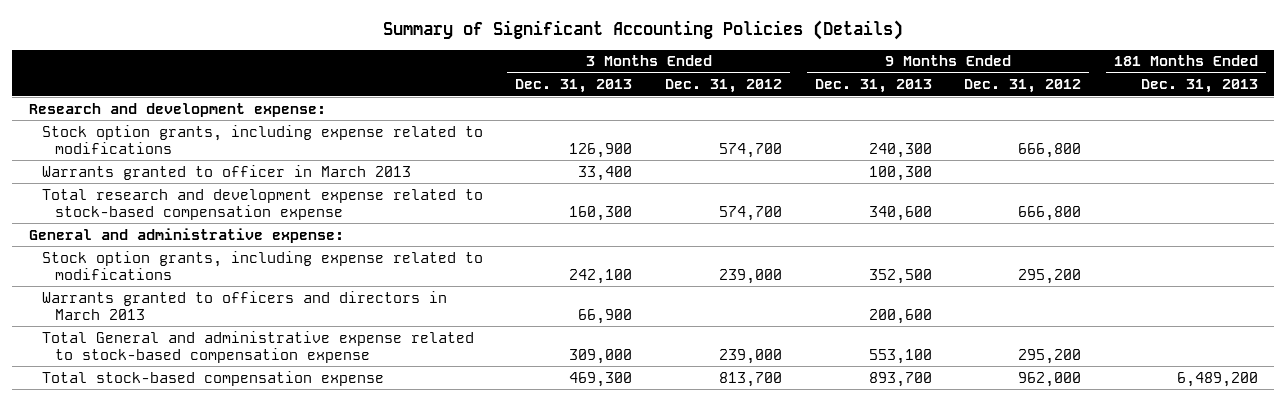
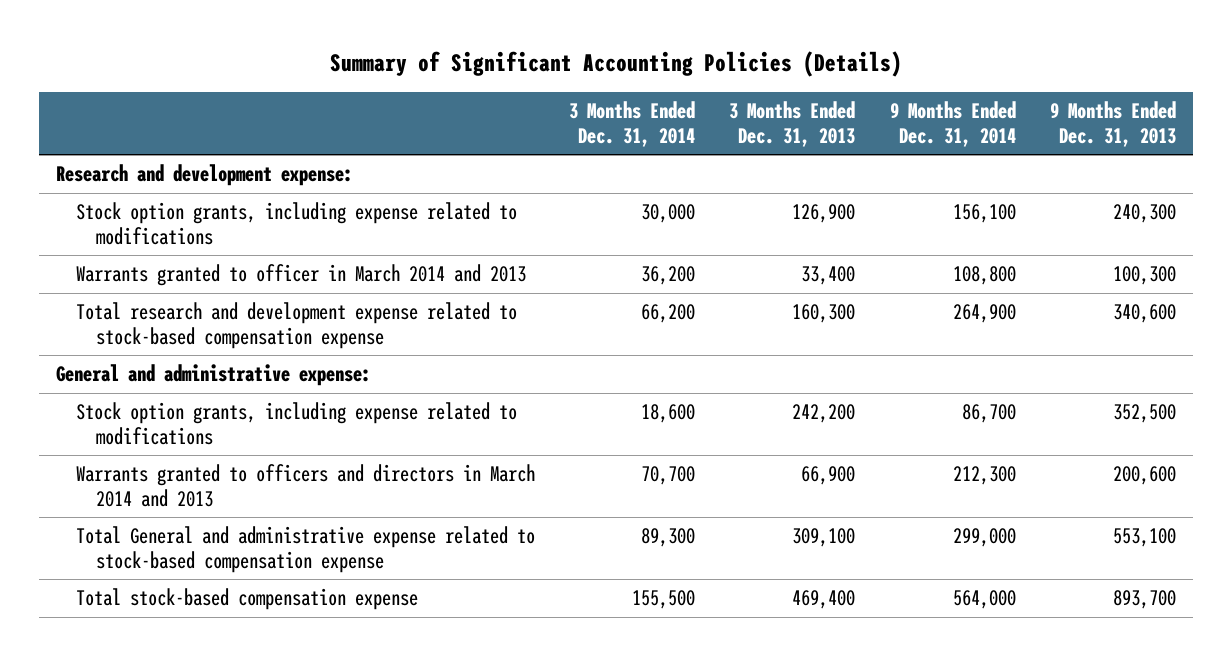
- | 3 Months Ended Dec. 31, 2013 | 3 Months Ended Dec. 31, 2012 | 9 Months Ended Dec. 31, 2013 | 9 Months Ended Dec. 31, 2012 | 181 Months Ended Dec. 31, 2013
+ | 3 Months Ended Dec. 31, 2014 | 3 Months Ended Dec. 31, 2013 | 9 Months Ended Dec. 31, 2014 | 9 Months Ended Dec. 31, 2013
- Warrants granted to officer in March 2013 | 33,400 | | 100,300 | |
+ Warrants granted to officer in March 2014 and 2013 | 36,200 | 33,400 | 108,800 | 100,300
- Stock option grants, including expense related to modifications | 242,100 | 239,000 | 352,500 | 295,200 |
- Warrants granted to officers and directors in March 2013 | 66,900 | | 200,600 | |
- Total General and administrative expense related to stock-based compensation expense | 309,000 | 239,000 | 553,100 | 295,200 |
- Total stock-based compensation expense | 469,300 | 813,700 | 893,700 | 962,000 | 6,489,200
+ Stock option grants, including expense related to modifications | 18,600 | 242,200 | 86,700 | 352,500
+ Warrants granted to officers and directors in March 2014 and 2013 | 70,700 | 66,900 | 212,300 | 200,600
+ Total General and administrative expense related to stock-based compensation expense | 89,300 | 309,100 | 299,000 | 553,100
+ Total stock-based compensation expense | 155,500 | 469,400 | 564,000 | 893,700

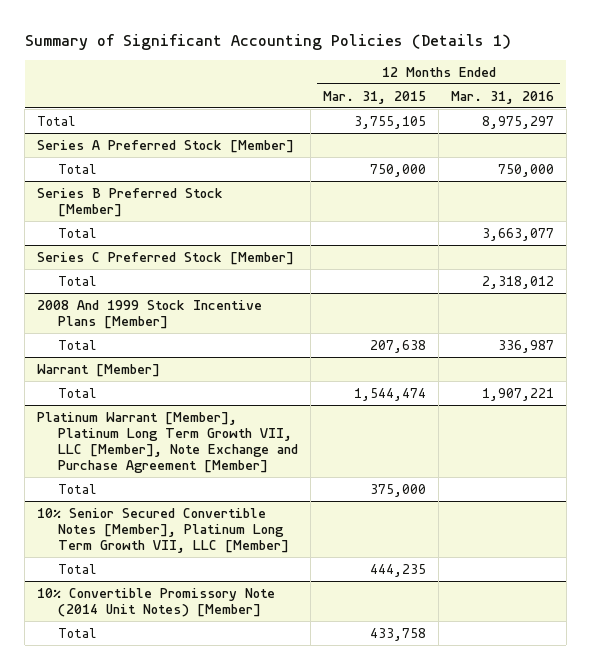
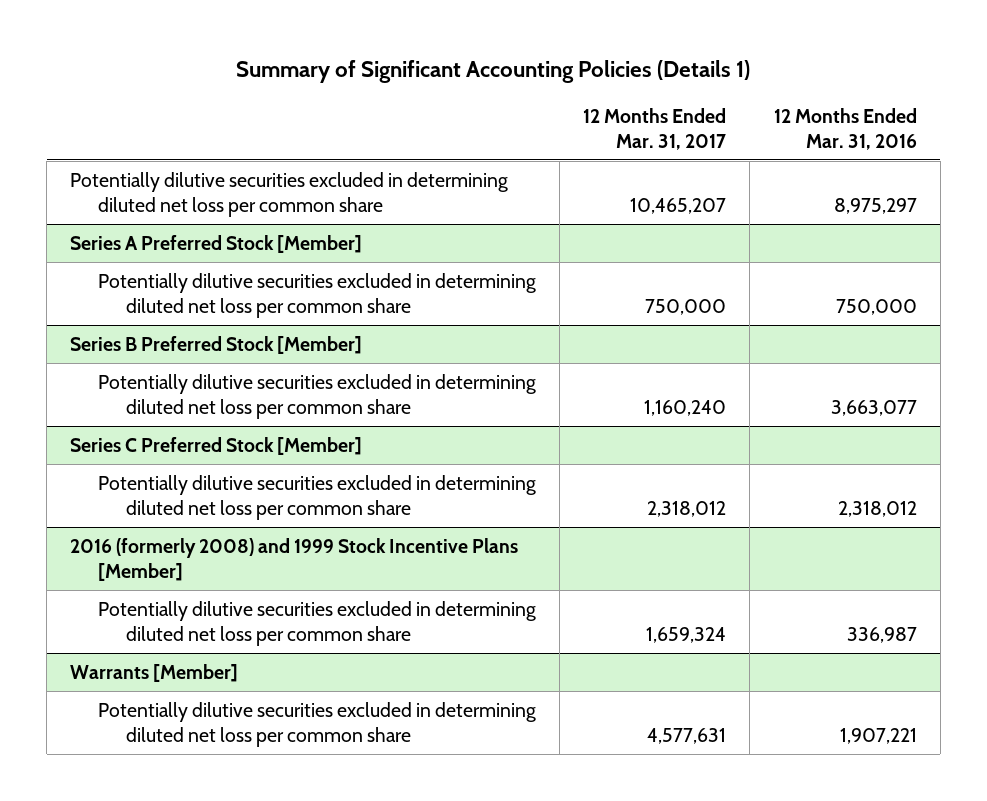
- | 12 Months Ended Mar. 31, 2015 | 12 Months Ended Mar. 31, 2016
+ | 12 Months Ended Mar. 31, 2017 | 12 Months Ended Mar. 31, 2016
- Total | 3,755,105 | 8,975,297
+ Potentially dilutive securities excluded in determining diluted net loss per common share | 10,465,207 | 8,975,297
@ Series A Preferred Stock [Member]
- Total | 750,000 | 750,000
+ Potentially dilutive securities excluded in determining diluted net loss per common share | 750,000 | 750,000
@ Series B Preferred Stock [Member]
- Total | | 3,663,077
+ Potentially dilutive securities excluded in determining diluted net loss per common share | 1,160,240 | 3,663,077
@ Series C Preferred Stock [Member]
- Total | | 2,318,012
- 2008 And 1999 Stock Incentive Plans [Member]
- Total | 207,638 | 336,987
- Warrant [Member]
- Total | 1,544,474 | 1,907,221
- Platinum Warrant [Member], Platinum Long Term Growth VII, LLC [Member], Note Exchange and Purchase Agreement [Member]
- Total | 375,000 |
- 10% Senior Secured Convertible Notes [Member], Platinum Long Term Growth VII, LLC [Member]
- Total | 444,235 |
- 10% Convertible Promissory Note (2014 Unit Notes) [Member]
- Total | 433,758 |
@ Series C Preferred Stock [Member]
+ Potentially dilutive securities excluded in determining diluted net loss per common share | 2,318,012 | 2,318,012
+ 2016 (formerly 2008) and 1999 Stock Incentive Plans [Member]
+ Potentially dilutive securities excluded in determining diluted net loss per common share | 1,659,324 | 336,987
+ Warrants [Member]
+ Potentially dilutive securities excluded in determining diluted net loss per common share | 4,577,631 | 1,907,221

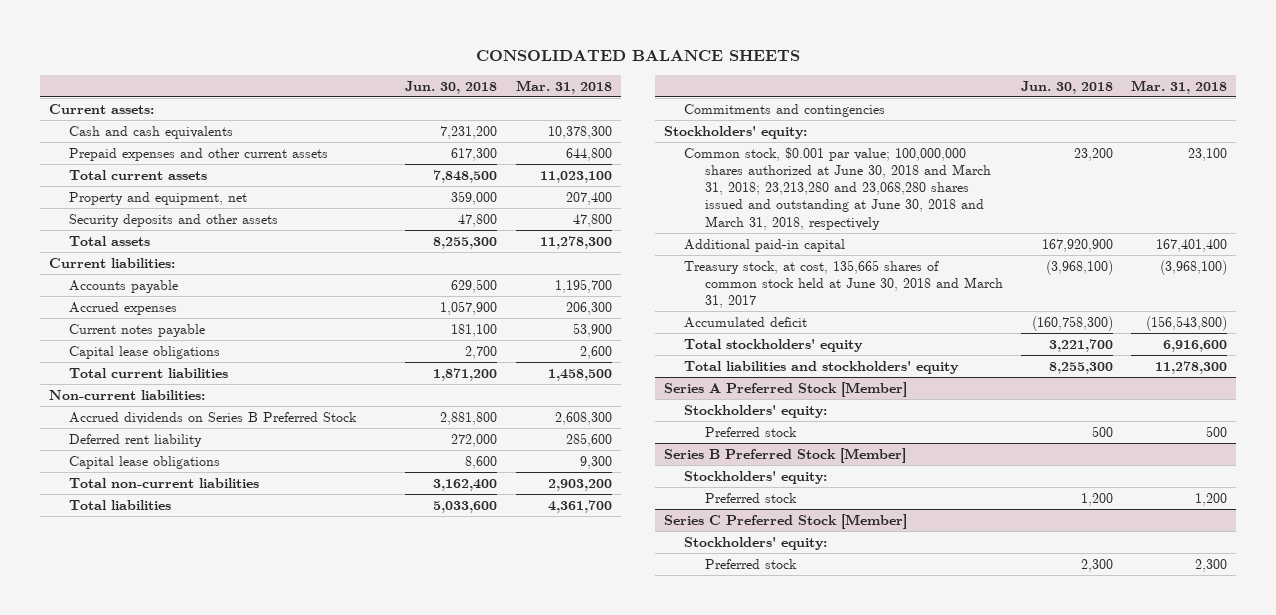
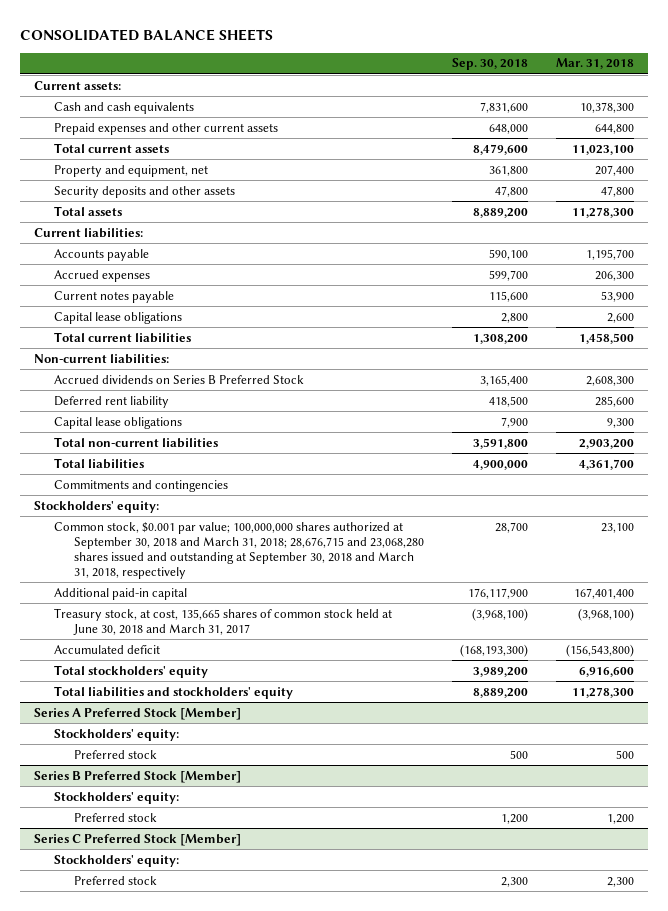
- | Jun. 30, 2018 | Mar. 31, 2018
+ | Sep. 30, 2018 | Mar. 31, 2018
- Common stock, $0.001 par value; 100,000,000 shares authorized at June 30, 2018 and March 31, 2018; 23,213,280 and 23,068,280 shares issued and outstanding at June 30, 2018 and March 31, 2018, respectively | 23,200 | 23,100
+ Common stock, $0.001 par value; 100,000,000 shares authorized at September 30, 2018 and March 31, 2018; 28,676,715 and 23,068,280 shares issued and outstanding at September 30, 2018 and March 31, 2018, respectively | 28,700 | 23,100

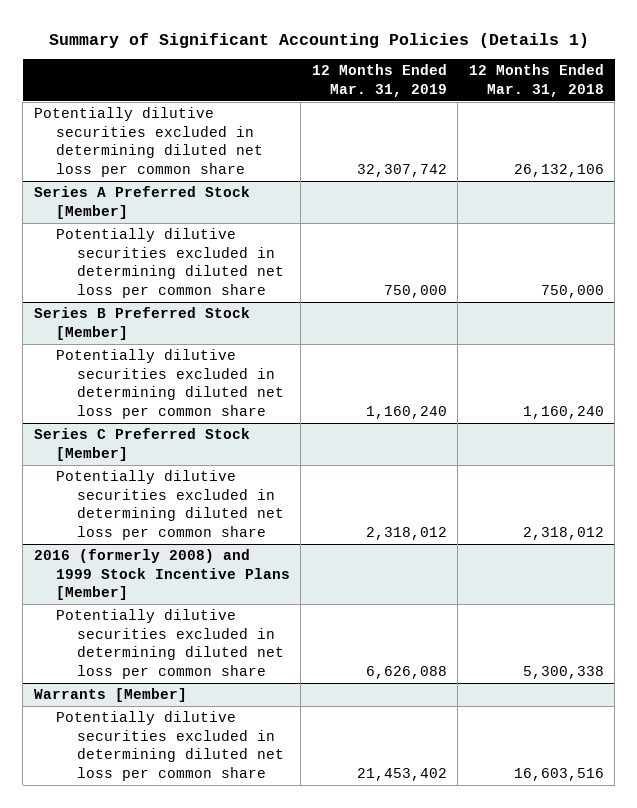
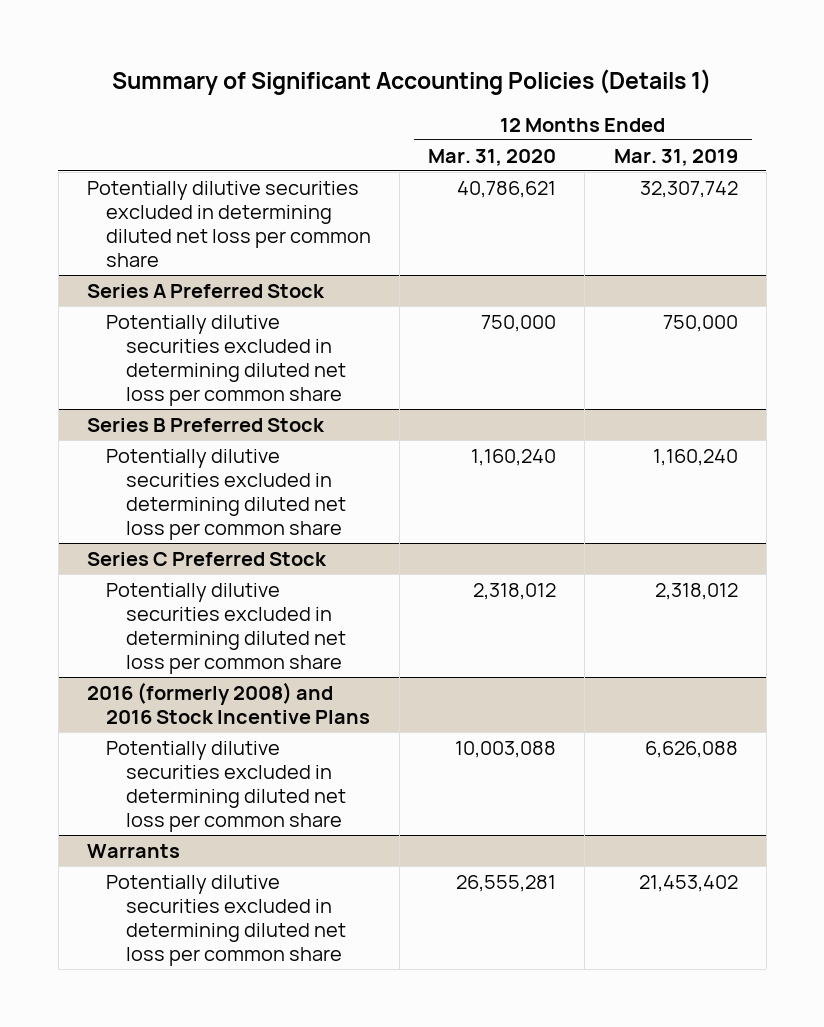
- | 12 Months Ended Mar. 31, 2019 | 12 Months Ended Mar. 31, 2018
+ | 12 Months Ended Mar. 31, 2020 | 12 Months Ended Mar. 31, 2019
- Series A Preferred Stock [Member]
+ Series A Preferred Stock
- Series B Preferred Stock [Member]
+ Series B Preferred Stock
- Series C Preferred Stock [Member]
+ Series C Preferred Stock
- 2016 (formerly 2008) and 1999 Stock Incentive Plans [Member]
+ 2016 (formerly 2008) and 2016 Stock Incentive Plans
- Warrants [Member]
+ Warrants

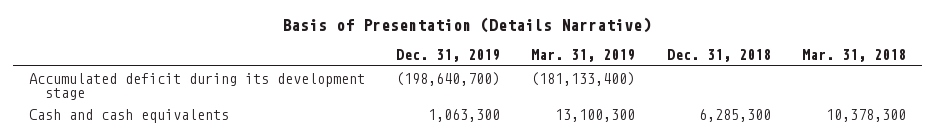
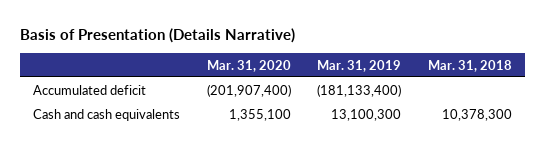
- | Dec. 31, 2019 | Mar. 31, 2019 | Dec. 31, 2018 | Mar. 31, 2018
+ | Mar. 31, 2020 | Mar. 31, 2019 | Mar. 31, 2018
- Accumulated deficit during its development stage | (198,640,700) | (181,133,400) | |
+ Accumulated deficit | (201,907,400) | (181,133,400) |

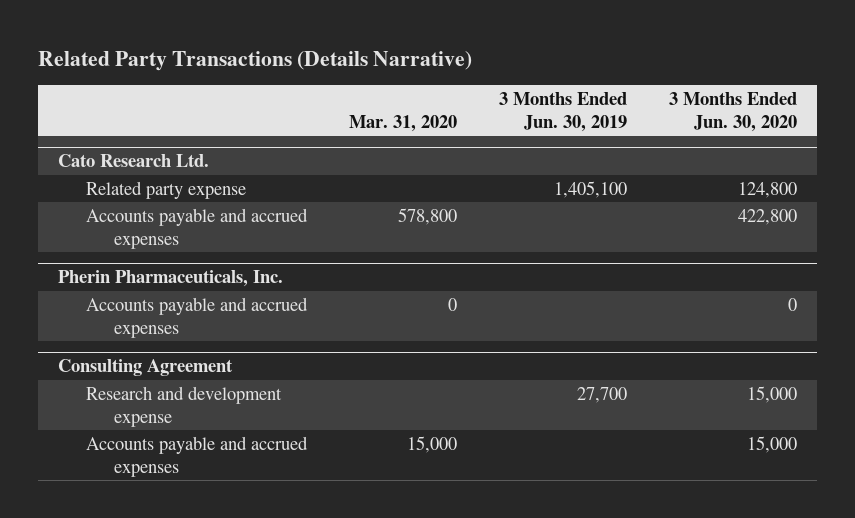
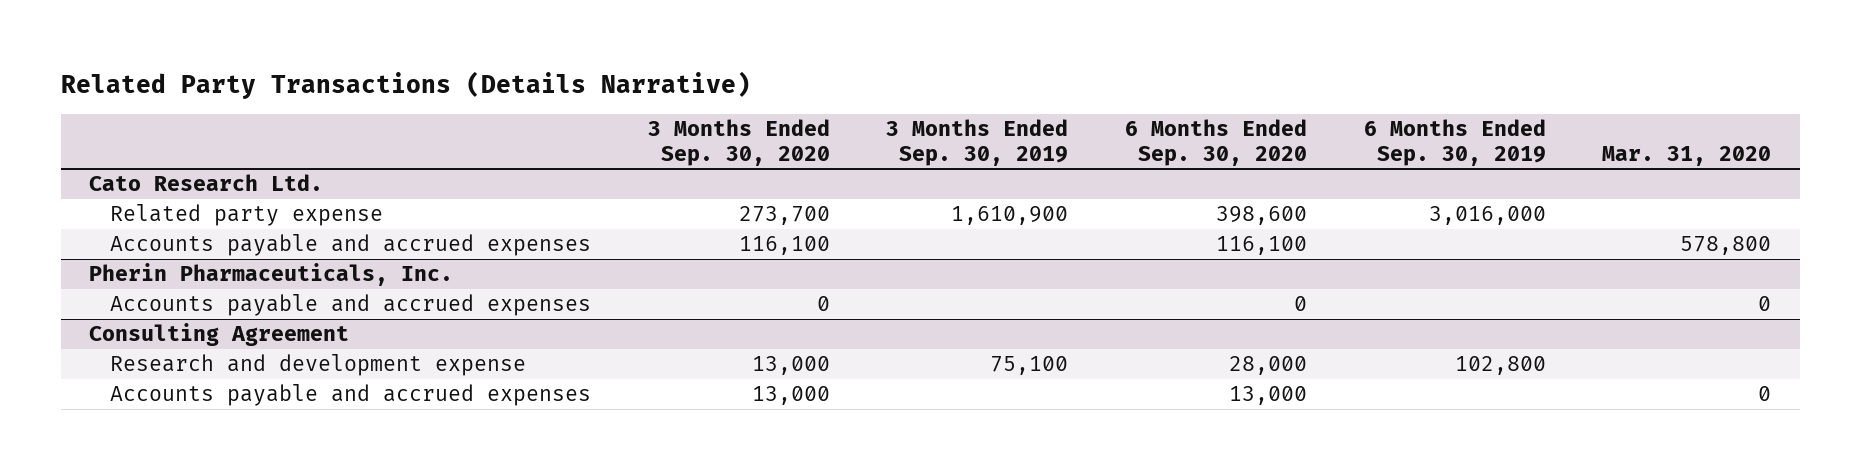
- | Mar. 31, 2020 | 3 Months Ended Jun. 30, 2019 | 3 Months Ended Jun. 30, 2020
+ | 3 Months Ended Sep. 30, 2020 | 3 Months Ended Sep. 30, 2019 | 6 Months Ended Sep. 30, 2020 | 6 Months Ended Sep. 30, 2019 | Mar. 31, 2020
@ Consulting Agreement
- Accounts payable and accrued expenses | 15,000 | | 15,000
+ Accounts payable and accrued expenses | 13,000 | | 13,000 | | 0

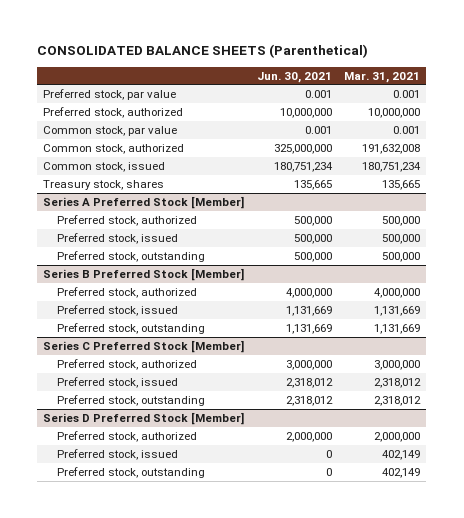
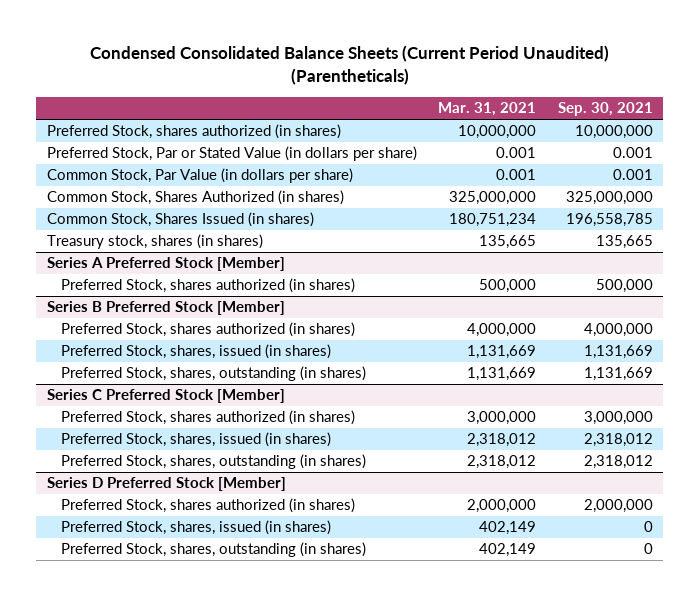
- CONSOLIDATED BALANCE SHEETS (Parenthetical)
+ Condensed Consolidated Balance Sheets (Current Period Unaudited) (Parentheticals)
- | Jun. 30, 2021 | Mar. 31, 2021
+ | Mar. 31, 2021 | Sep. 30, 2021
- Preferred stock, par value | 0.001 | 0.001
- Preferred stock, authorized | 10,000,000 | 10,000,000
- Common stock, par value | 0.001 | 0.001
- Common stock, authorized | 325,000,000 | 191,632,008
- Common stock, issued | 180,751,234 | 180,751,234
- Treasury stock, shares | 135,665 | 135,665
+ Preferred Stock, shares authorized (in shares) | 10,000,000 | 10,000,000
+ Preferred Stock, Par or Stated Value (in dollars per share) | 0.001 | 0.001
+ Common Stock, Par Value (in dollars per share) | 0.001 | 0.001
+ Common Stock, Shares Authorized (in shares) | 325,000,000 | 325,000,000
+ Common Stock, Shares Issued (in shares) | 180,751,234 | 196,558,785
+ Treasury stock, shares (in shares) | 135,665 | 135,665
@ Series A Preferred Stock [Member]
- Preferred stock, authorized | 500,000 | 500,000
- Preferred stock, issued | 500,000 | 500,000
- Preferred stock, outstanding | 500,000 | 500,000
+ Preferred Stock, shares authorized (in shares) | 500,000 | 500,000
@ Series B Preferred Stock [Member]
- Preferred stock, authorized | 4,000,000 | 4,000,000
- Preferred stock, issued | 1,131,669 | 1,131,669
- Preferred stock, outstanding | 1,131,669 | 1,131,669
+ Preferred Stock, shares authorized (in shares) | 4,000,000 | 4,000,000
+ Preferred Stock, shares, issued (in shares) | 1,131,669 | 1,131,669
+ Preferred Stock, shares, outstanding (in shares) | 1,131,669 | 1,131,669
@ Series C Preferred Stock [Member]
- Preferred stock, authorized | 3,000,000 | 3,000,000
- Preferred stock, issued | 2,318,012 | 2,318,012
- Preferred stock, outstanding | 2,318,012 | 2,318,012
+ Preferred Stock, shares authorized (in shares) | 3,000,000 | 3,000,000
+ Preferred Stock, shares, issued (in shares) | 2,318,012 | 2,318,012
+ Preferred Stock, shares, outstanding (in shares) | 2,318,012 | 2,318,012
@ Series D Preferred Stock [Member]
- Preferred stock, authorized | 2,000,000 | 2,000,000
- Preferred stock, issued | 0 | 402,149
- Preferred stock, outstanding | 0 | 402,149
+ Preferred Stock, shares authorized (in shares) | 2,000,000 | 2,000,000
+ Preferred Stock, shares, issued (in shares) | 402,149 | 0
+ Preferred Stock, shares, outstanding (in shares) | 402,149 | 0

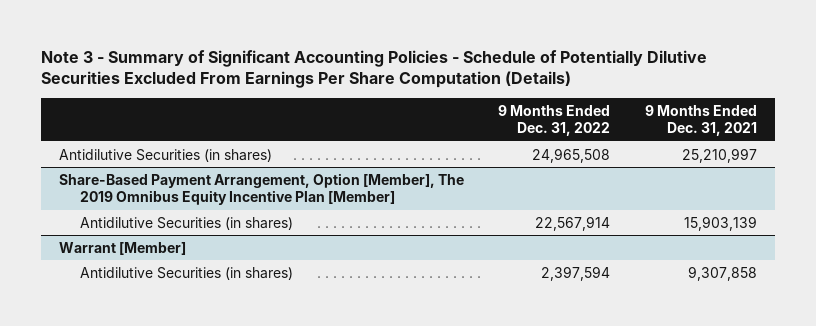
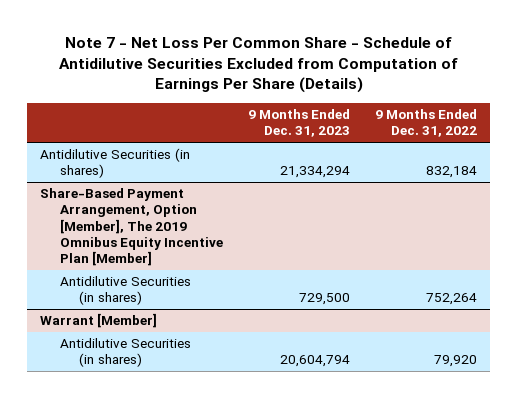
- Note 3 - Summary of Significant Accounting Policies - Schedule of Potentially Dilutive Securities Excluded From Earnings Per Share Computation (Details)
+ Note 7 - Net Loss Per Common Share - Schedule of Antidilutive Securities Excluded from Computation of Earnings Per Share (Details)
- | 9 Months Ended Dec. 31, 2022 | 9 Months Ended Dec. 31, 2021
+ | 9 Months Ended Dec. 31, 2023 | 9 Months Ended Dec. 31, 2022
- Antidilutive Securities (in shares) | 24,965,508 | 25,210,997
+ Antidilutive Securities (in shares) | 21,334,294 | 832,184
@ Share-Based Payment Arrangement, Option [Member], The 2019 Omnibus Equity Incentive Plan [Member]
- Antidilutive Securities (in shares) | 22,567,914 | 15,903,139
+ Antidilutive Securities (in shares) | 729,500 | 752,264
@ Warrant [Member]
- Antidilutive Securities (in shares) | 2,397,594 | 9,307,858
+ Antidilutive Securities (in shares) | 20,604,794 | 79,920

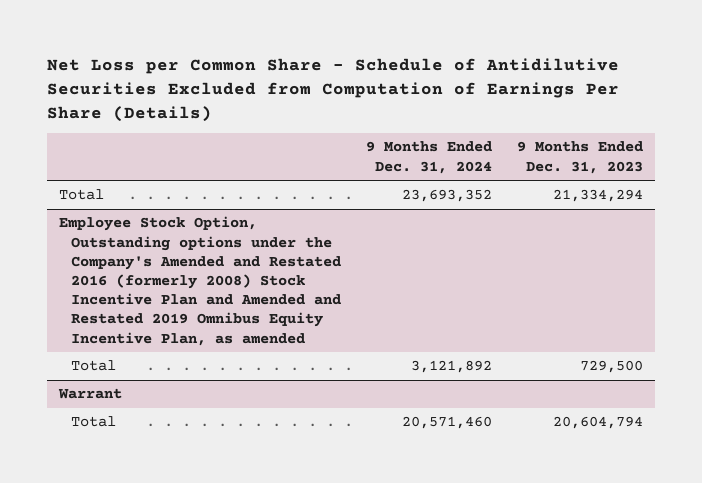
- Note 7 - Net Loss Per Common Share - Schedule of Antidilutive Securities Excluded from Computation of Earnings Per Share (Details)
+ Net Loss per Common Share - Schedule of Antidilutive Securities Excluded from Computation of Earnings Per Share (Details)
- | 9 Months Ended Dec. 31, 2023 | 9 Months Ended Dec. 31, 2022
+ | 9 Months Ended Dec. 31, 2024 | 9 Months Ended Dec. 31, 2023
- Antidilutive Securities (in shares) | 21,334,294 | 832,184
- Share-Based Payment Arrangement, Option [Member], The 2019 Omnibus Equity Incentive Plan [Member]
- Antidilutive Securities (in shares) | 729,500 | 752,264
- Warrant [Member]
- Antidilutive Securities (in shares) | 20,604,794 | 79,920
+ Total | 23,693,352 | 21,334,294
+ Employee Stock Option, Outstanding options under the Company's Amended and Restated 2016 (formerly 2008) Stock Incentive Plan and Amended and Restated 2019 Omnibus Equity Incentive Plan, as amended
+ Total | 3,121,892 | 729,500
+ Warrant
+ Total | 20,571,460 | 20,604,794

